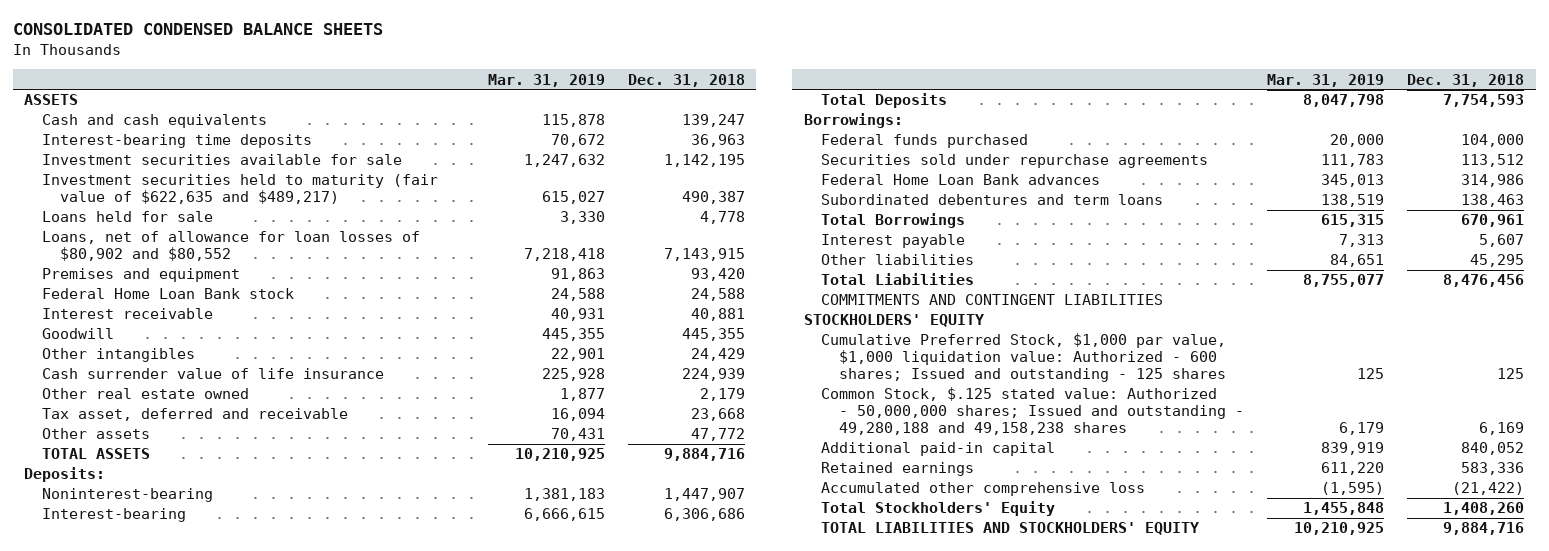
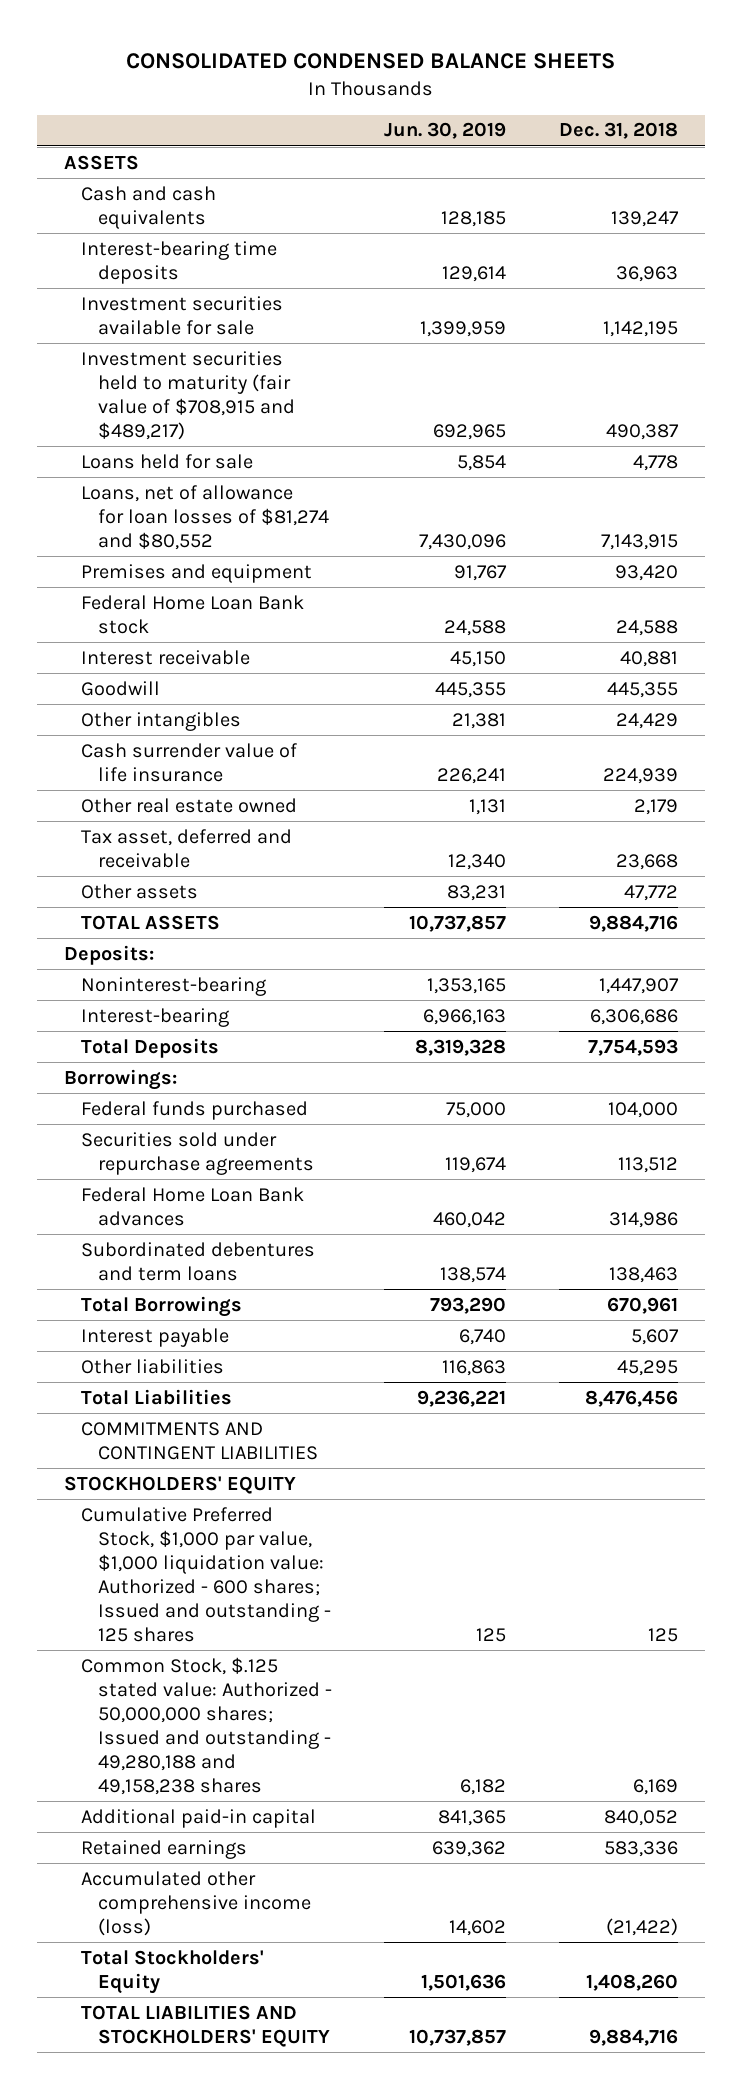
- | Mar. 31, 2019 | Dec. 31, 2018
+ | Jun. 30, 2019 | Dec. 31, 2018
- Investment securities held to maturity (fair value of $622,635 and $489,217) | 615,027 | 490,387
+ Investment securities held to maturity (fair value of $708,915 and $489,217) | 692,965 | 490,387
- Loans, net of allowance for loan losses of $80,902 and $80,552 | 7,218,418 | 7,143,915
+ Loans, net of allowance for loan losses of $81,274 and $80,552 | 7,430,096 | 7,143,915
- Accumulated other comprehensive loss | (1,595) | (21,422)
+ Accumulated other comprehensive income (loss) | 14,602 | (21,422)

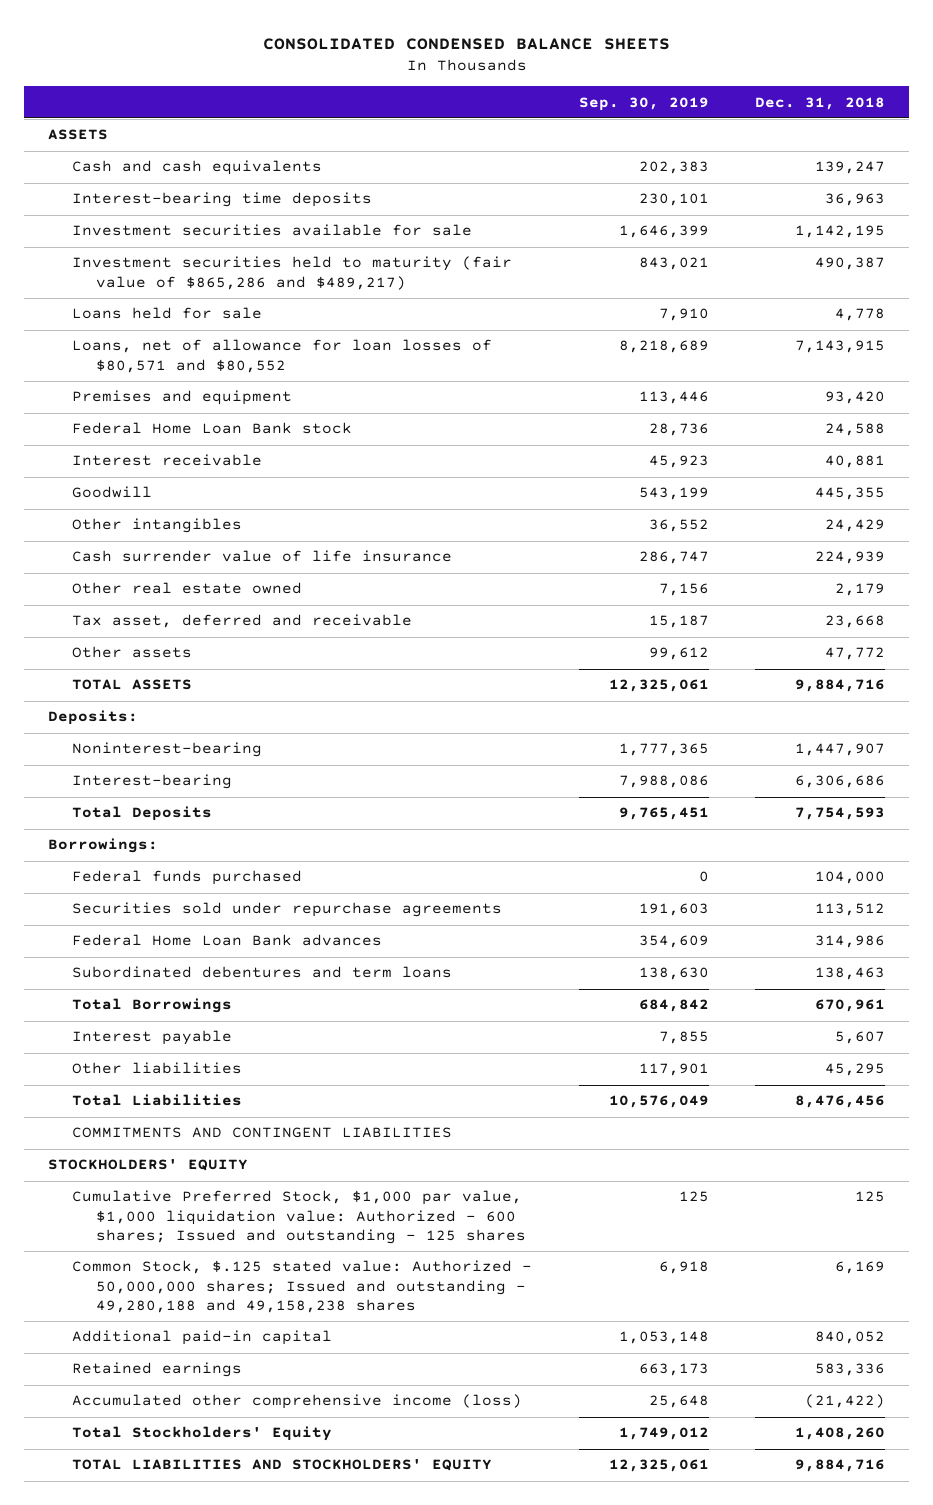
- | Jun. 30, 2019 | Dec. 31, 2018
+ | Sep. 30, 2019 | Dec. 31, 2018
- Investment securities held to maturity (fair value of $708,915 and $489,217) | 692,965 | 490,387
+ Investment securities held to maturity (fair value of $865,286 and $489,217) | 843,021 | 490,387
- Loans, net of allowance for loan losses of $81,274 and $80,552 | 7,430,096 | 7,143,915
+ Loans, net of allowance for loan losses of $80,571 and $80,552 | 8,218,689 | 7,143,915

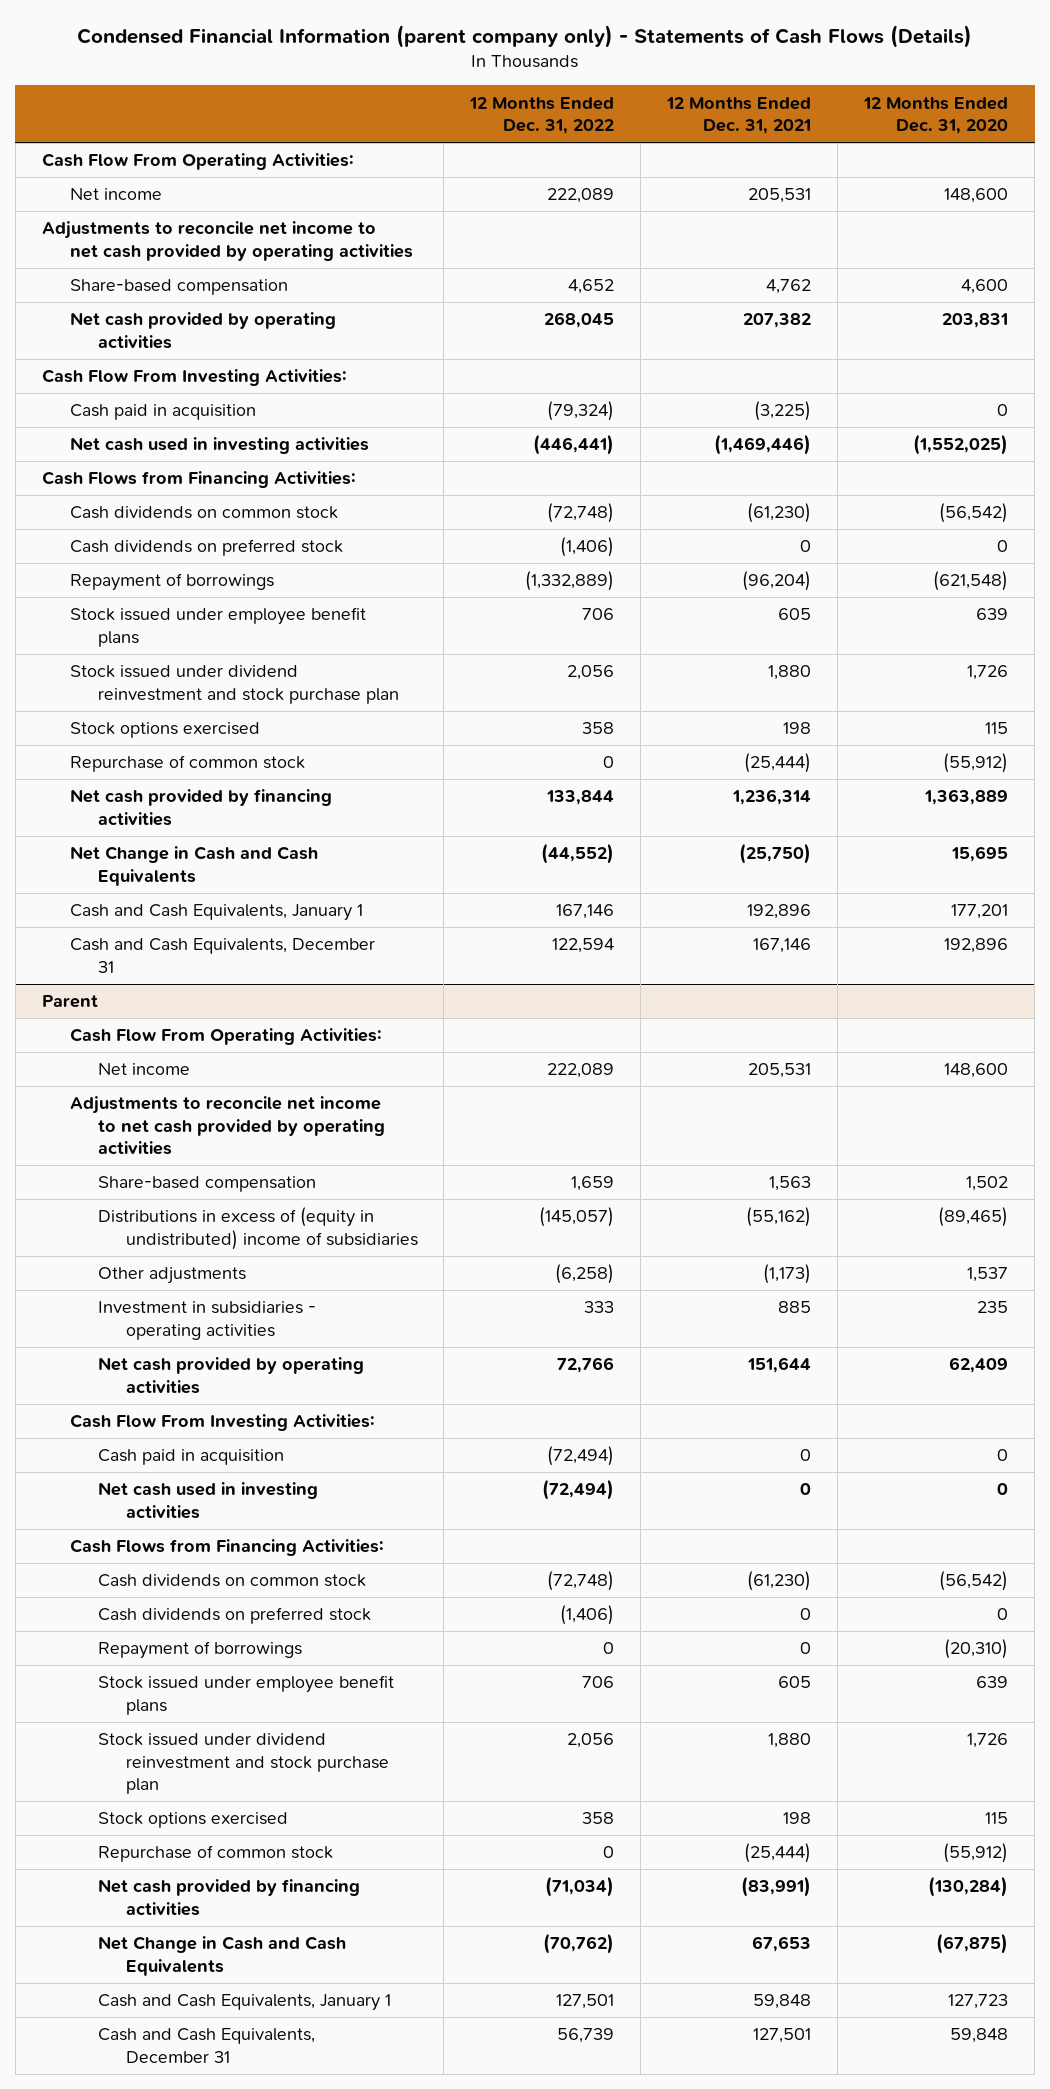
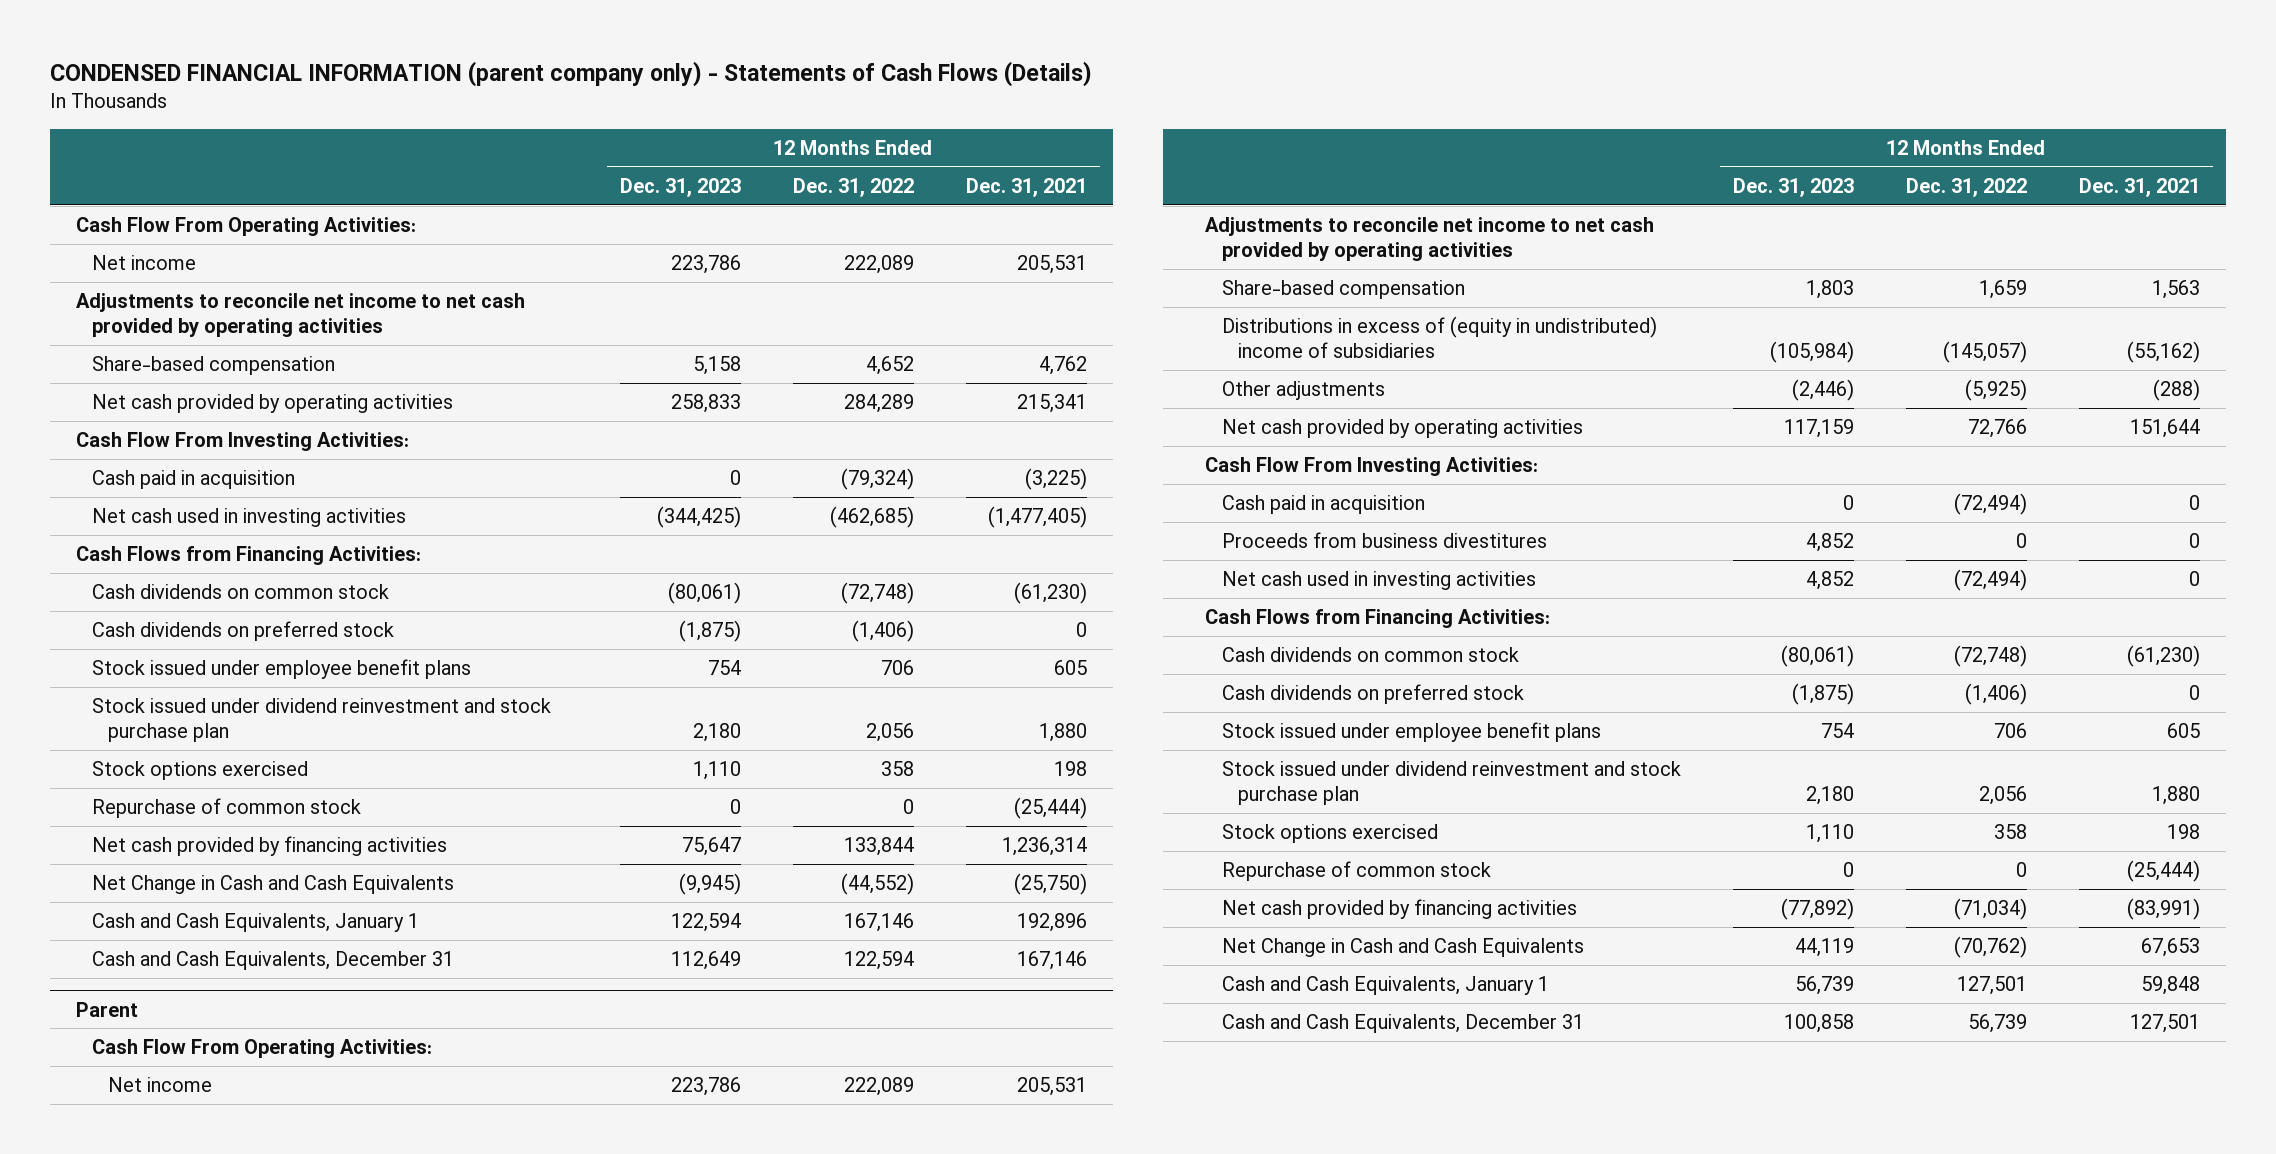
- Condensed Financial Information (parent company only) - Statements of Cash Flows (Details)
+ CONDENSED FINANCIAL INFORMATION (parent company only) - Statements of Cash Flows (Details)
- | 12 Months Ended Dec. 31, 2022 | 12 Months Ended Dec. 31, 2021 | 12 Months Ended Dec. 31, 2020
+ | 12 Months Ended Dec. 31, 2023 | 12 Months Ended Dec. 31, 2022 | 12 Months Ended Dec. 31, 2021
- Net cash provided by operating activities | 268,045 | 207,382 | 203,831
+ Net cash provided by operating activities | 258,833 | 284,289 | 215,341
- Net cash used in investing activities | (446,441) | (1,469,446) | (1,552,025)
+ Net cash used in investing activities | (344,425) | (462,685) | (1,477,405)
- Repayment of borrowings | (1,332,889) | (96,204) | (621,548)
@ Parent
- Other adjustments | (6,258) | (1,173) | 1,537
- Investment in subsidiaries - operating activities | 333 | 885 | 235
+ Other adjustments | (2,446) | (5,925) | (288)
+ Proceeds from business divestitures | 4,852 | 0 | 0
- Repayment of borrowings | 0 | 0 | (20,310)

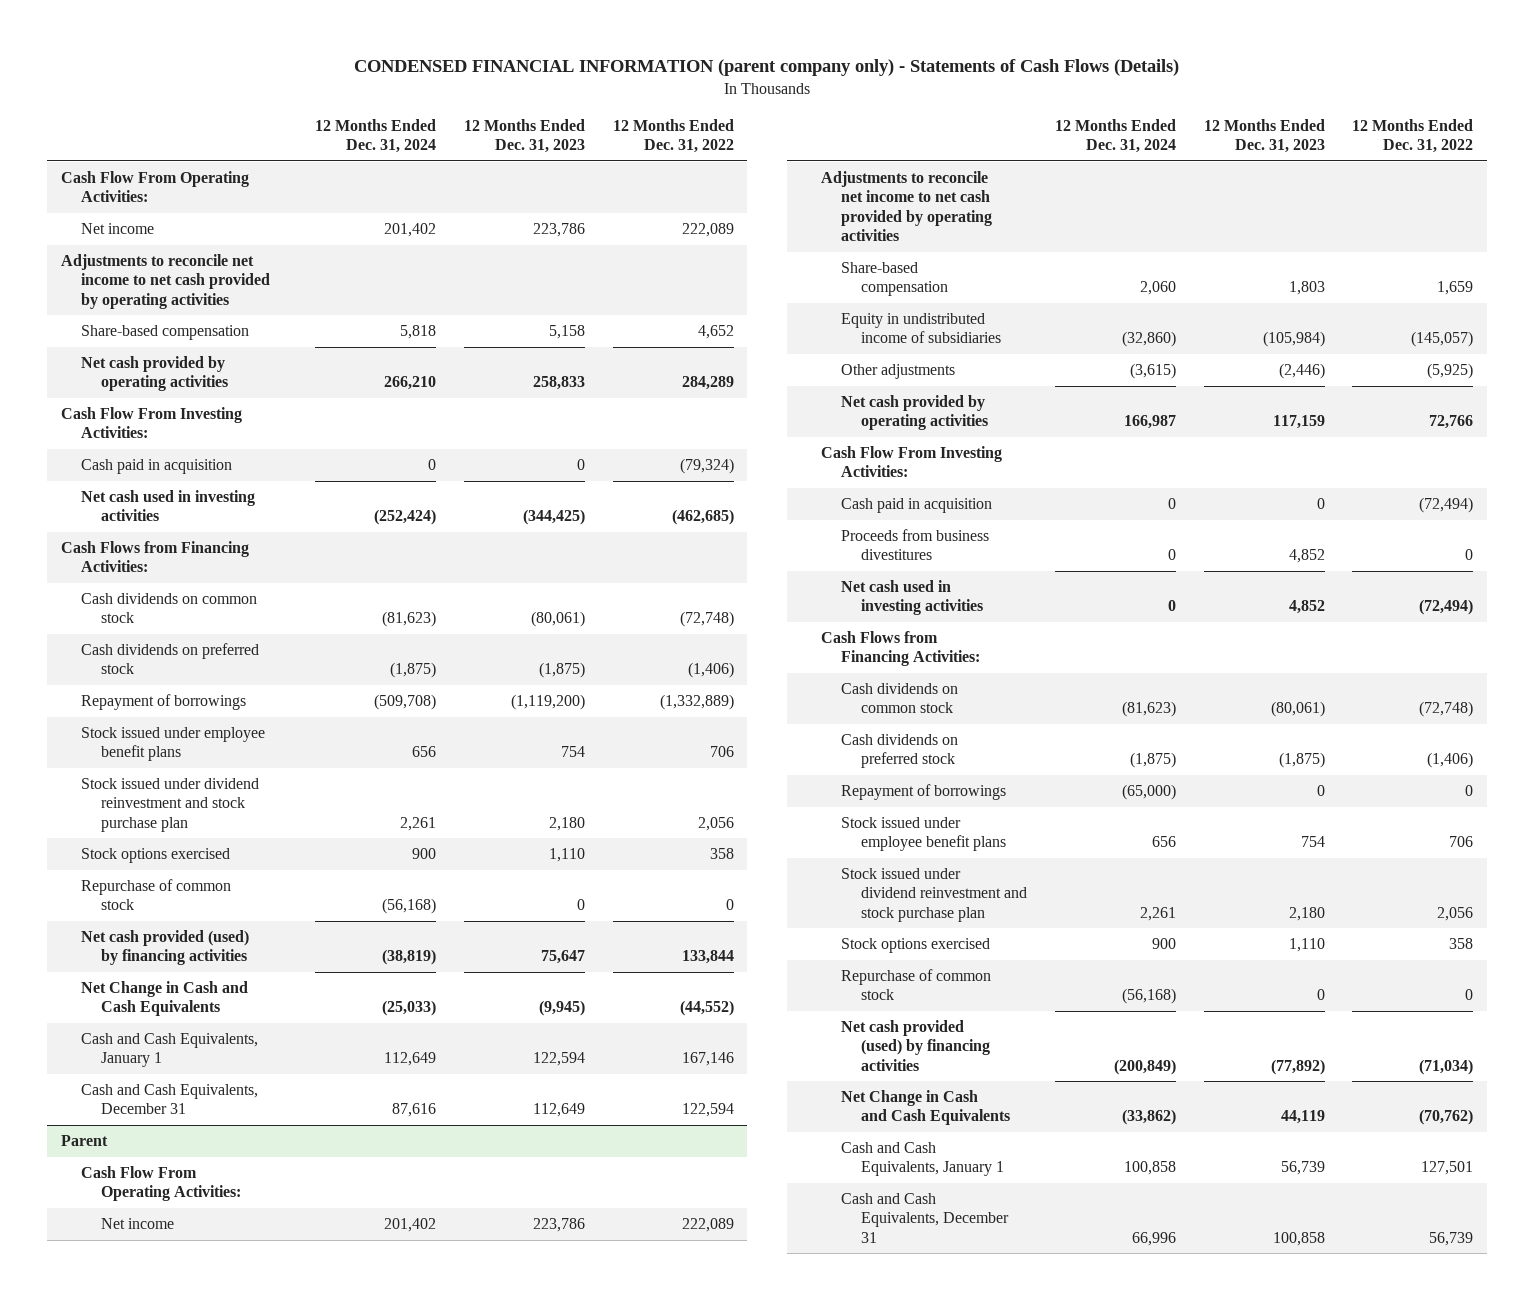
- | 12 Months Ended Dec. 31, 2023 | 12 Months Ended Dec. 31, 2022 | 12 Months Ended Dec. 31, 2021
+ | 12 Months Ended Dec. 31, 2024 | 12 Months Ended Dec. 31, 2023 | 12 Months Ended Dec. 31, 2022
+ Repayment of borrowings | (509,708) | (1,119,200) | (1,332,889)
- Net cash provided by financing activities | 75,647 | 133,844 | 1,236,314
+ Net cash provided (used) by financing activities | (38,819) | 75,647 | 133,844
@ Parent
- Distributions in excess of (equity in undistributed) income of subsidiaries | (105,984) | (145,057) | (55,162)
+ Equity in undistributed income of subsidiaries | (32,860) | (105,984) | (145,057)
+ Repayment of borrowings | (65,000) | 0 | 0
- Net cash provided by financing activities | (77,892) | (71,034) | (83,991)
+ Net cash provided (used) by financing activities | (200,849) | (77,892) | (71,034)

